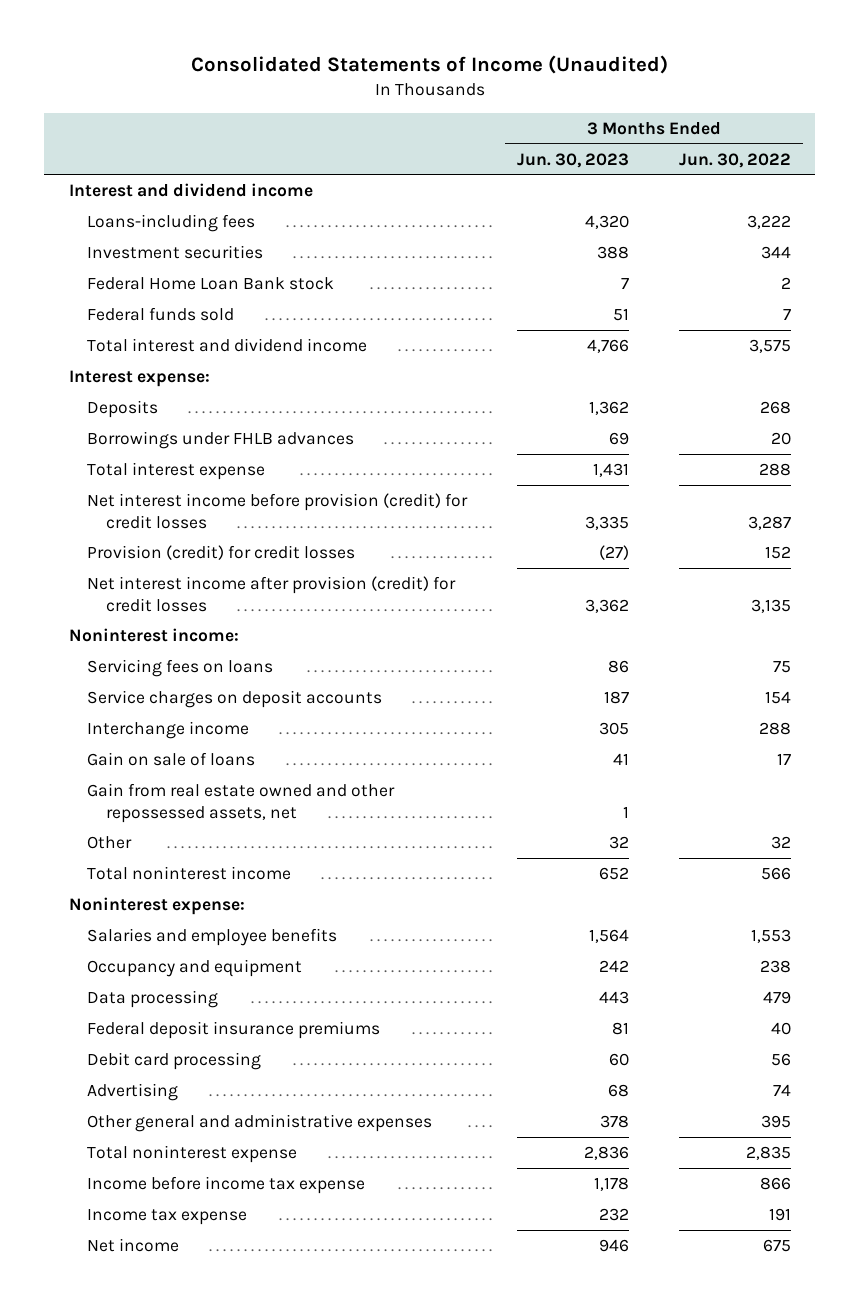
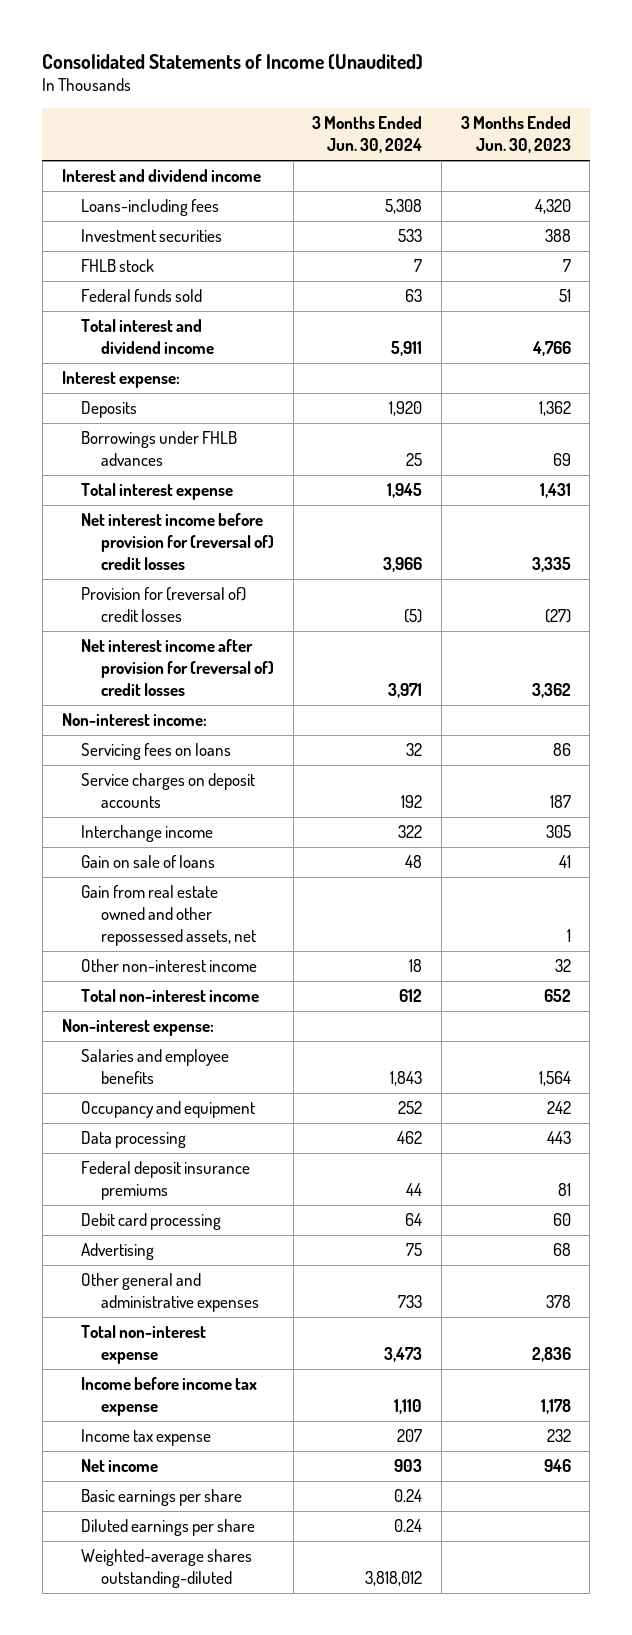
- | 3 Months Ended Jun. 30, 2023 | 3 Months Ended Jun. 30, 2022
+ | 3 Months Ended Jun. 30, 2024 | 3 Months Ended Jun. 30, 2023
- Federal Home Loan Bank stock | 7 | 2
+ FHLB stock | 7 | 7
- Net interest income before provision (credit) for credit losses | 3,335 | 3,287
- Provision (credit) for credit losses | (27) | 152
- Net interest income after provision (credit) for credit losses | 3,362 | 3,135
- Noninterest income:
+ Net interest income before provision for (reversal of) credit losses | 3,966 | 3,335
+ Provision for (reversal of) credit losses | (5) | (27)
+ Net interest income after provision for (reversal of) credit losses | 3,971 | 3,362
+ Non-interest income:
- Other | 32 | 32
- Total noninterest income | 652 | 566
- Noninterest expense:
+ Other non-interest income | 18 | 32
+ Total non-interest income | 612 | 652
+ Non-interest expense:
- Total noninterest expense | 2,836 | 2,835
+ Total non-interest expense | 3,473 | 2,836
+ Basic earnings per share | 0.24 |
+ Diluted earnings per share | 0.24 |
+ Weighted-average shares outstanding-diluted | 3,818,012 |

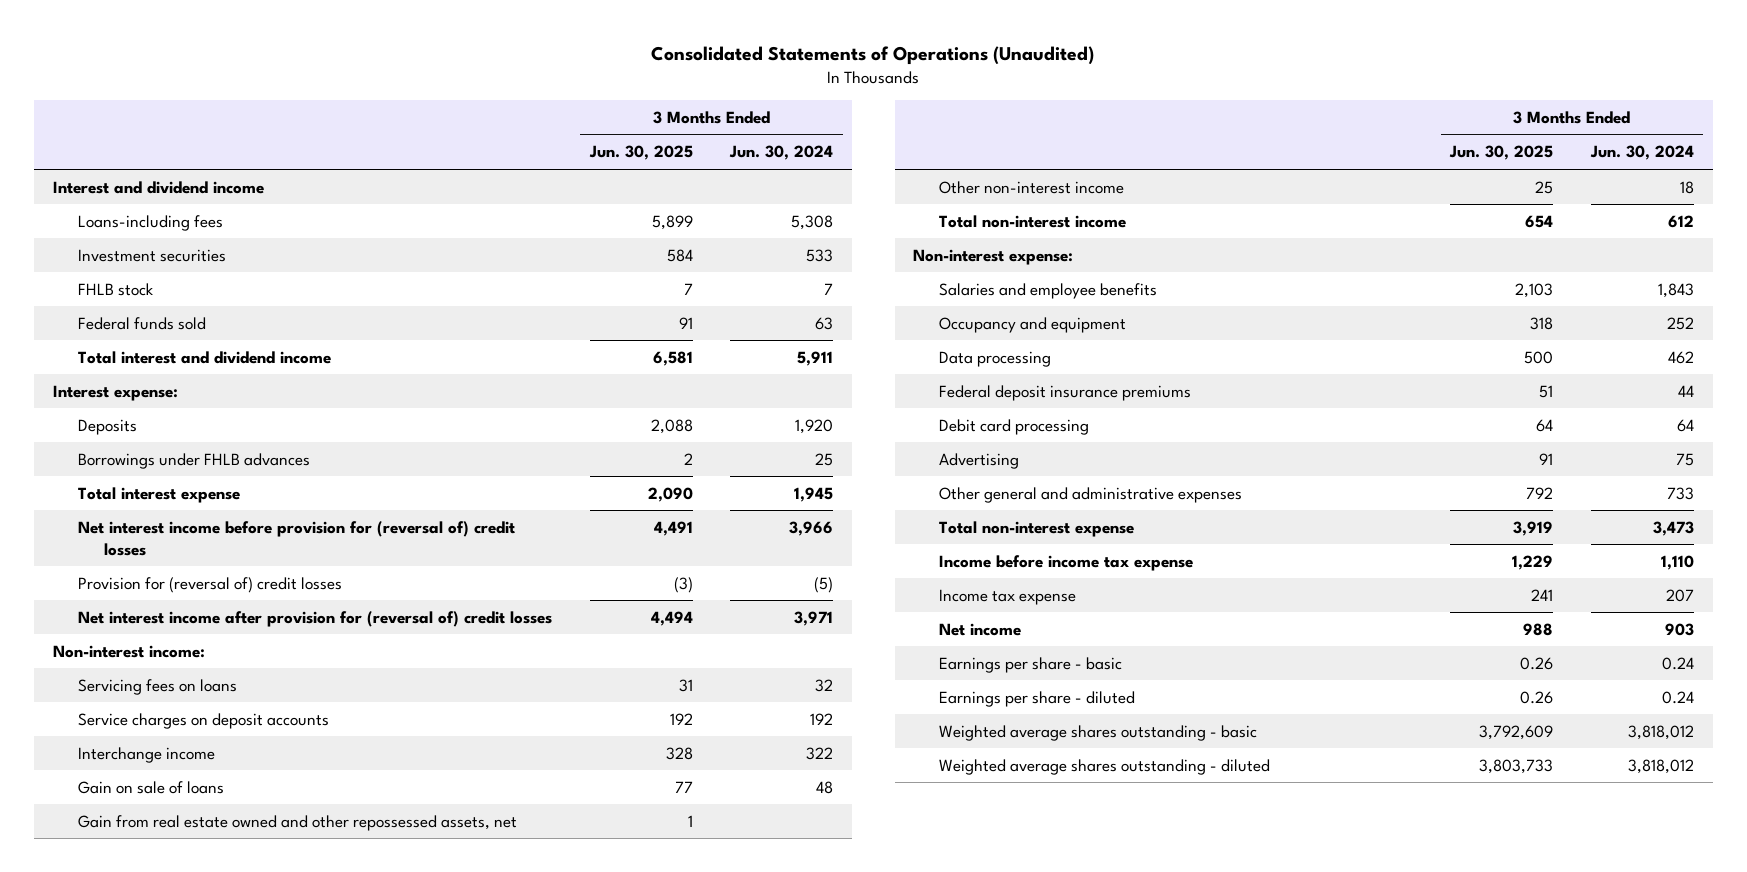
- Consolidated Statements of Income (Unaudited)
+ Consolidated Statements of Operations (Unaudited)
- | 3 Months Ended Jun. 30, 2024 | 3 Months Ended Jun. 30, 2023
+ | 3 Months Ended Jun. 30, 2025 | 3 Months Ended Jun. 30, 2024
- Basic earnings per share | 0.24 |
- Diluted earnings per share | 0.24 |
- Weighted-average shares outstanding-diluted | 3,818,012 |
+ Earnings per share - basic | 0.26 | 0.24
+ Earnings per share - diluted | 0.26 | 0.24
+ Weighted average shares outstanding - basic | 3,792,609 | 3,818,012
+ Weighted average shares outstanding - diluted | 3,803,733 | 3,818,012

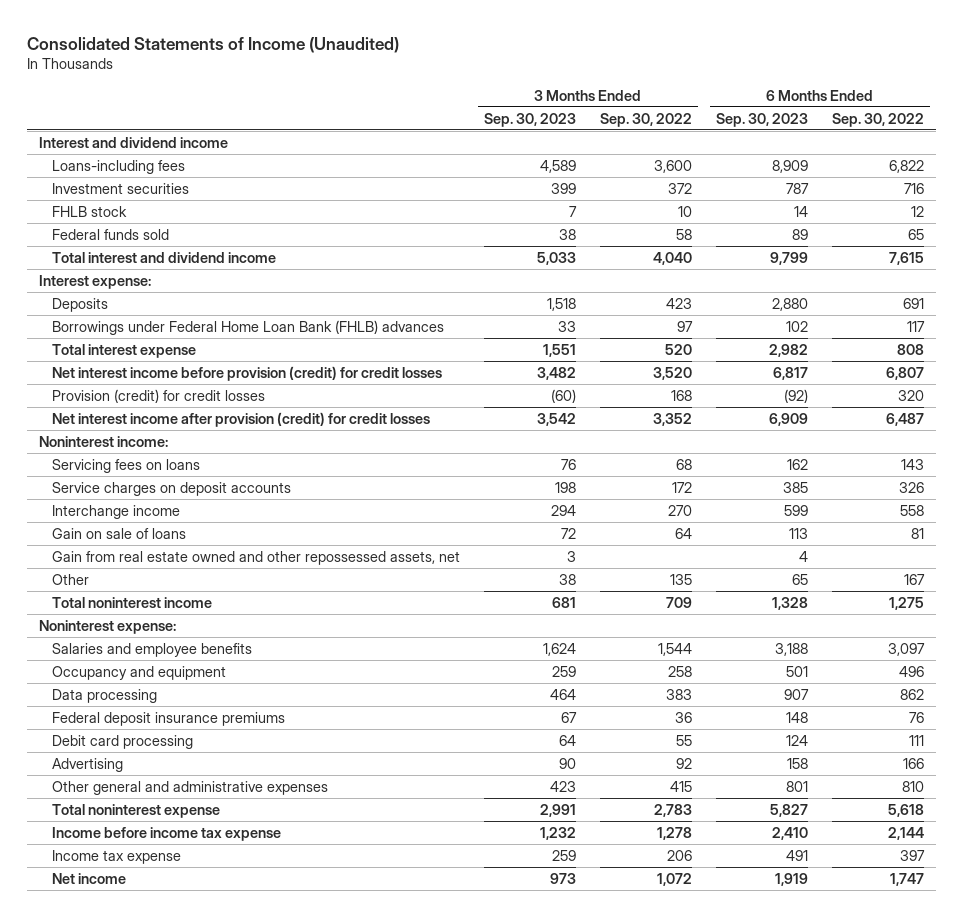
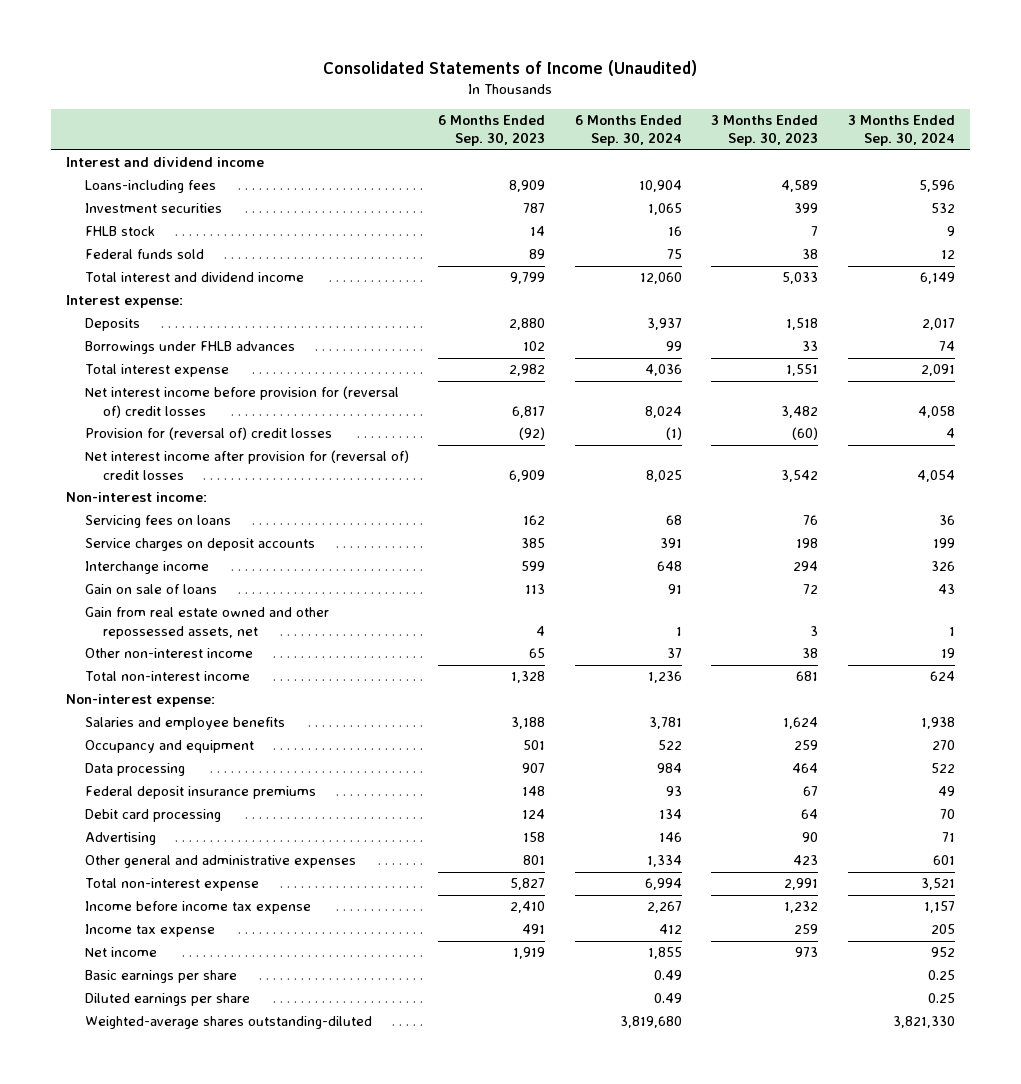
- | 3 Months Ended Sep. 30, 2023 | 3 Months Ended Sep. 30, 2022 | 6 Months Ended Sep. 30, 2023 | 6 Months Ended Sep. 30, 2022
+ | 6 Months Ended Sep. 30, 2023 | 6 Months Ended Sep. 30, 2024 | 3 Months Ended Sep. 30, 2023 | 3 Months Ended Sep. 30, 2024
- Borrowings under Federal Home Loan Bank (FHLB) advances | 33 | 97 | 102 | 117
+ Borrowings under FHLB advances | 102 | 99 | 33 | 74
- Net interest income before provision (credit) for credit losses | 3,482 | 3,520 | 6,817 | 6,807
- Provision (credit) for credit losses | (60) | 168 | (92) | 320
- Net interest income after provision (credit) for credit losses | 3,542 | 3,352 | 6,909 | 6,487
- Noninterest income:
+ Net interest income before provision for (reversal of) credit losses | 6,817 | 8,024 | 3,482 | 4,058
+ Provision for (reversal of) credit losses | (92) | (1) | (60) | 4
+ Net interest income after provision for (reversal of) credit losses | 6,909 | 8,025 | 3,542 | 4,054
+ Non-interest income:
- Other | 38 | 135 | 65 | 167
- Total noninterest income | 681 | 709 | 1,328 | 1,275
- Noninterest expense:
+ Other non-interest income | 65 | 37 | 38 | 19
+ Total non-interest income | 1,328 | 1,236 | 681 | 624
+ Non-interest expense:
- Total noninterest expense | 2,991 | 2,783 | 5,827 | 5,618
+ Total non-interest expense | 5,827 | 6,994 | 2,991 | 3,521
+ Basic earnings per share | | 0.49 | | 0.25
+ Diluted earnings per share | | 0.49 | | 0.25
+ Weighted-average shares outstanding-diluted | | 3,819,680 | | 3,821,330

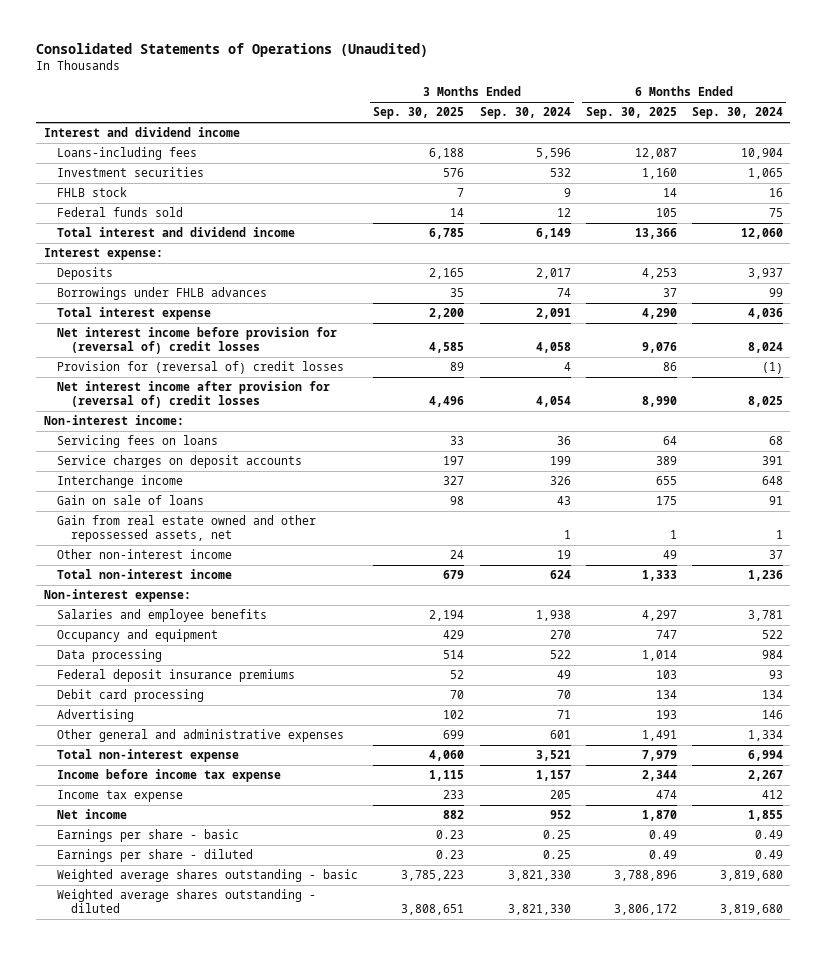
- Consolidated Statements of Income (Unaudited)
+ Consolidated Statements of Operations (Unaudited)
- | 6 Months Ended Sep. 30, 2023 | 6 Months Ended Sep. 30, 2024 | 3 Months Ended Sep. 30, 2023 | 3 Months Ended Sep. 30, 2024
+ | 3 Months Ended Sep. 30, 2025 | 3 Months Ended Sep. 30, 2024 | 6 Months Ended Sep. 30, 2025 | 6 Months Ended Sep. 30, 2024
- Basic earnings per share | | 0.49 | | 0.25
- Diluted earnings per share | | 0.49 | | 0.25
- Weighted-average shares outstanding-diluted | | 3,819,680 | | 3,821,330
+ Earnings per share - basic | 0.23 | 0.25 | 0.49 | 0.49
+ Earnings per share - diluted | 0.23 | 0.25 | 0.49 | 0.49
+ Weighted average shares outstanding - basic | 3,785,223 | 3,821,330 | 3,788,896 | 3,819,680
+ Weighted average shares outstanding - diluted | 3,808,651 | 3,821,330 | 3,806,172 | 3,819,680

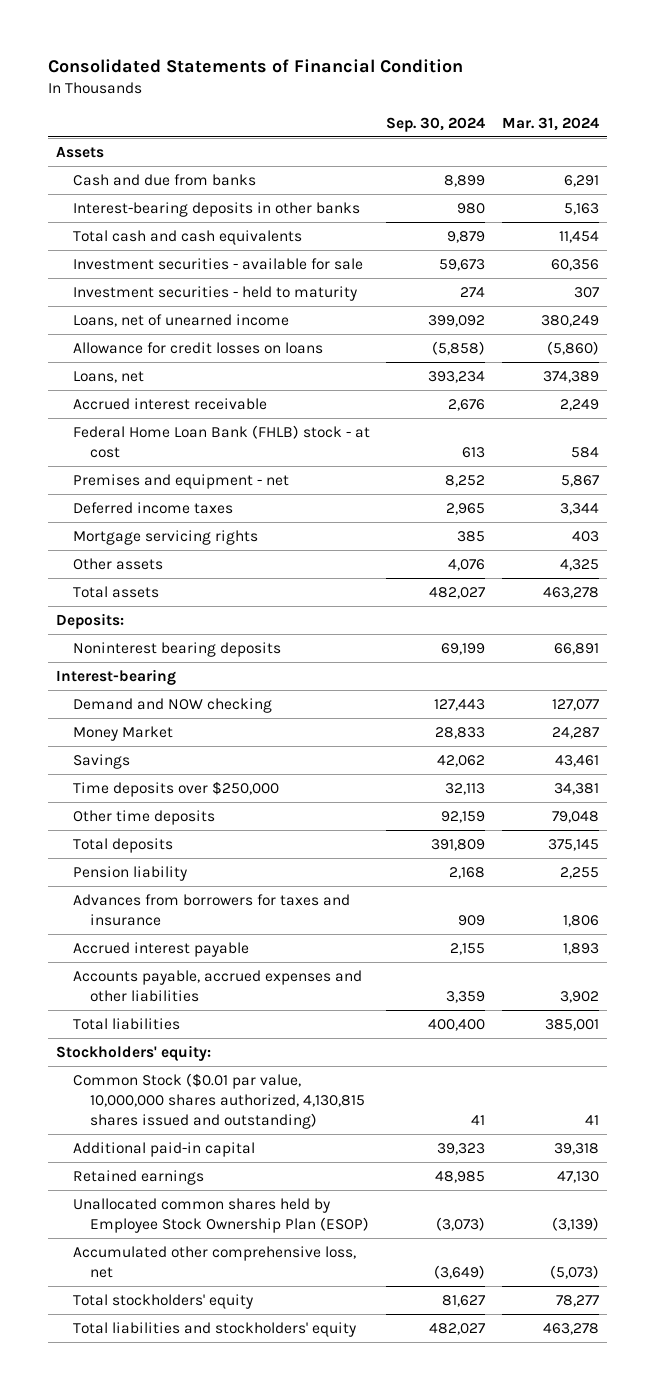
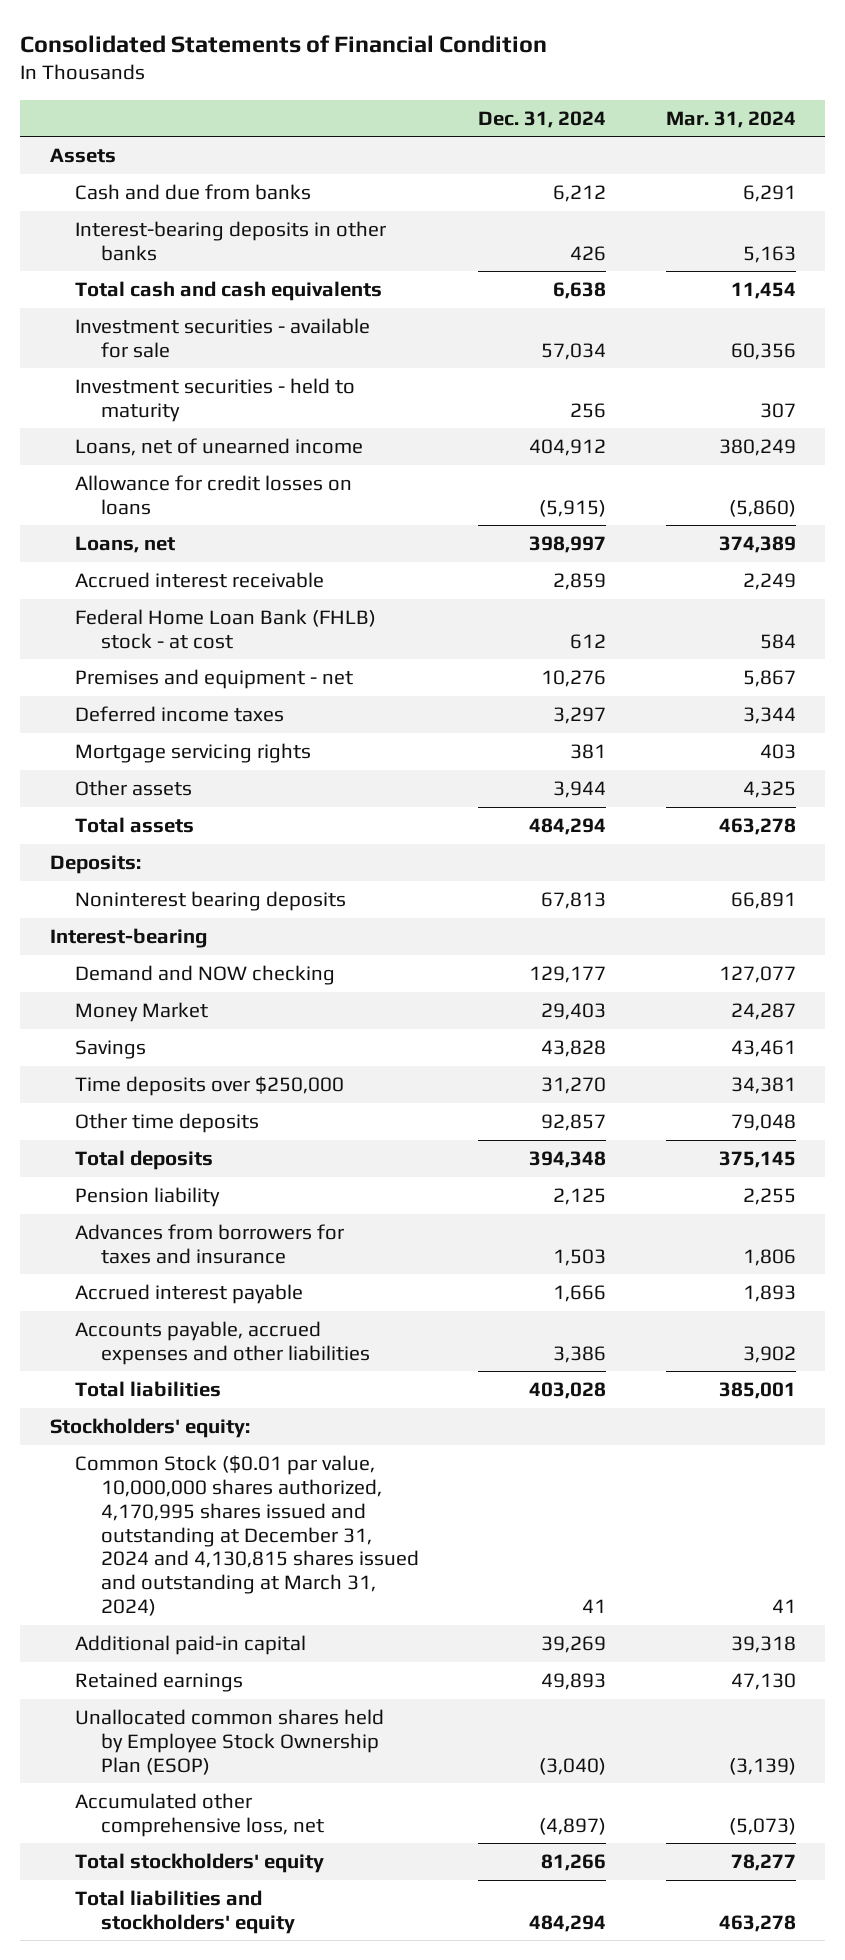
- | Sep. 30, 2024 | Mar. 31, 2024
+ | Dec. 31, 2024 | Mar. 31, 2024
- Common Stock ($0.01 par value, 10,000,000 shares authorized, 4,130,815 shares issued and outstanding) | 41 | 41
+ Common Stock ($0.01 par value, 10,000,000 shares authorized, 4,170,995 shares issued and outstanding at December 31, 2024 and 4,130,815 shares issued and outstanding at March 31, 2024) | 41 | 41

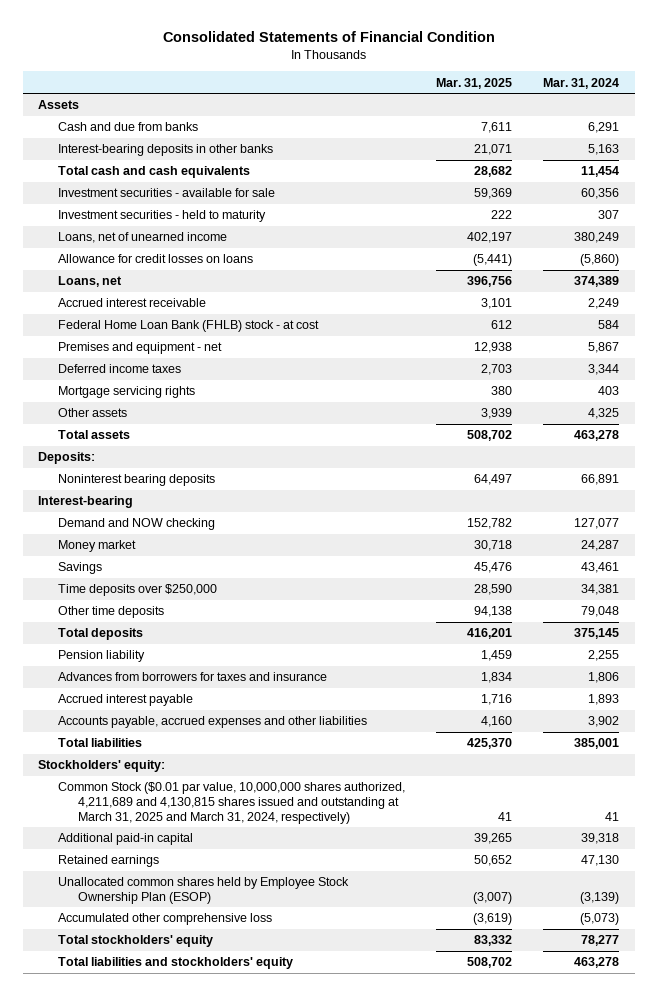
- | Dec. 31, 2024 | Mar. 31, 2024
+ | Mar. 31, 2025 | Mar. 31, 2024
- Money Market | 29,403 | 24,287
+ Money market | 30,718 | 24,287
- Common Stock ($0.01 par value, 10,000,000 shares authorized, 4,170,995 shares issued and outstanding at December 31, 2024 and 4,130,815 shares issued and outstanding at March 31, 2024) | 41 | 41
+ Common Stock ($0.01 par value, 10,000,000 shares authorized, 4,211,689 and 4,130,815 shares issued and outstanding at March 31, 2025 and March 31, 2024, respectively) | 41 | 41
- Accumulated other comprehensive loss, net | (4,897) | (5,073)
+ Accumulated other comprehensive loss | (3,619) | (5,073)

